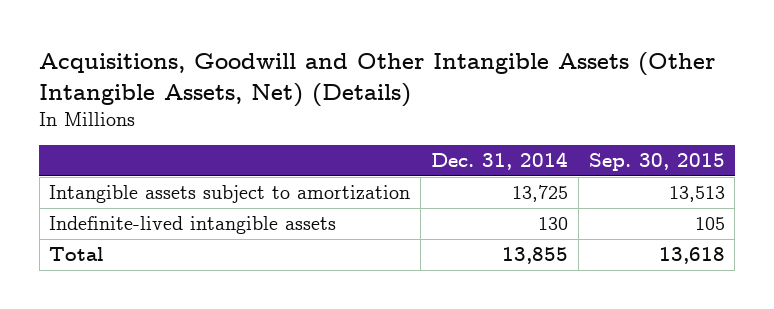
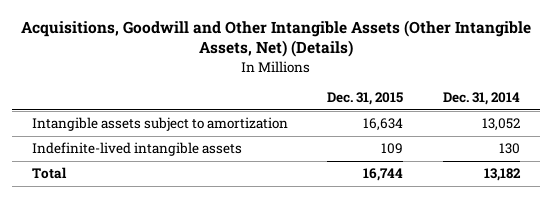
- | Dec. 31, 2014 | Sep. 30, 2015
+ | Dec. 31, 2015 | Dec. 31, 2014
- Intangible assets subject to amortization | 13,725 | 13,513
+ Intangible assets subject to amortization | 16,634 | 13,052
- Total | 13,855 | 13,618
+ Total | 16,744 | 13,182

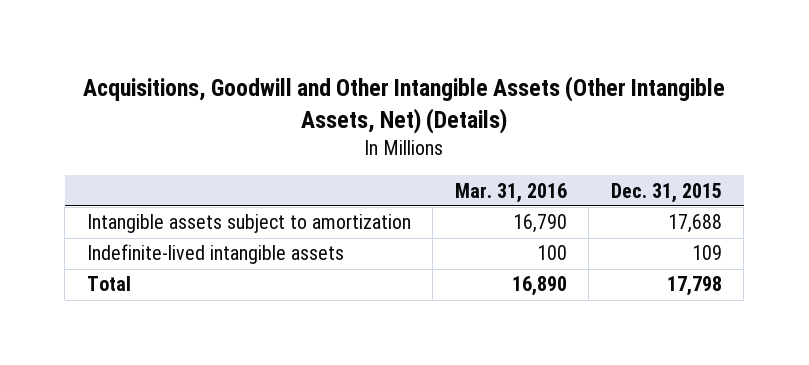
- | Dec. 31, 2015 | Dec. 31, 2014
+ | Mar. 31, 2016 | Dec. 31, 2015
- Intangible assets subject to amortization | 16,634 | 13,052
+ Intangible assets subject to amortization | 16,790 | 17,688
- Total | 16,744 | 13,182
+ Total | 16,890 | 17,798

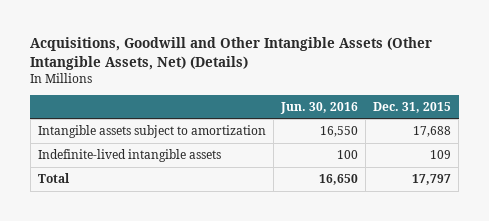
- | Mar. 31, 2016 | Dec. 31, 2015
+ | Jun. 30, 2016 | Dec. 31, 2015
- Total | 16,890 | 17,798
+ Total | 16,650 | 17,797

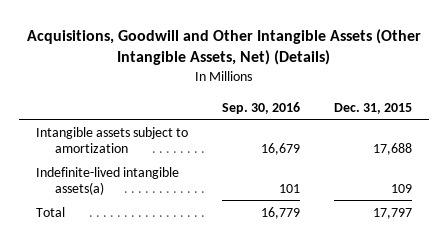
- | Jun. 30, 2016 | Dec. 31, 2015
+ | Sep. 30, 2016 | Dec. 31, 2015
- Indefinite-lived intangible assets | 100 | 109
+ Indefinite-lived intangible assets(a) | 101 | 109

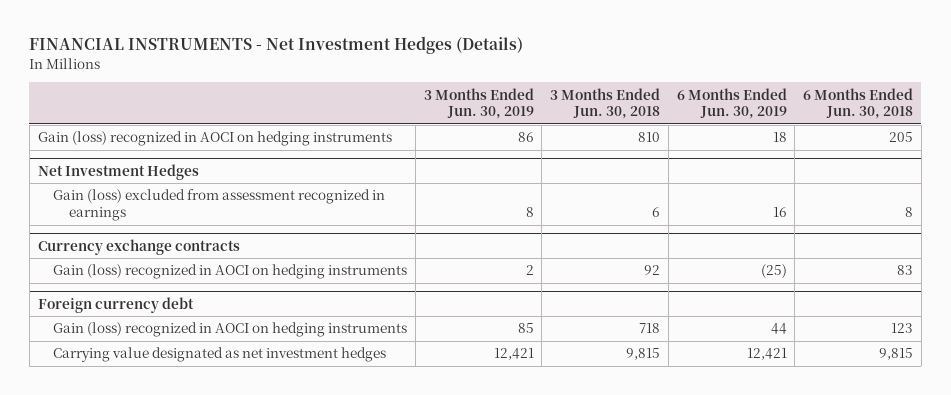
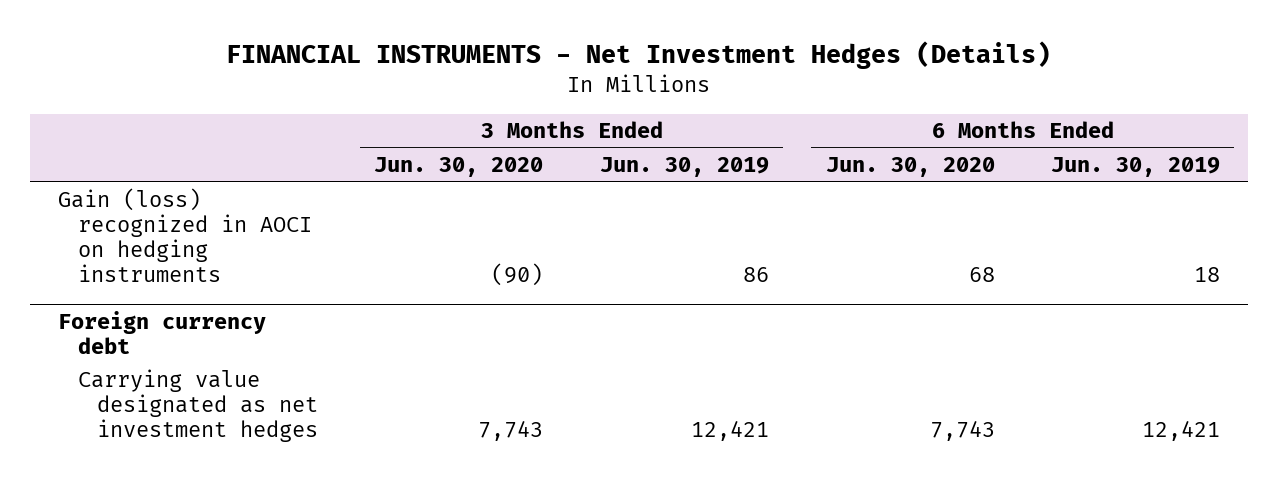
- | 3 Months Ended Jun. 30, 2019 | 3 Months Ended Jun. 30, 2018 | 6 Months Ended Jun. 30, 2019 | 6 Months Ended Jun. 30, 2018
+ | 3 Months Ended Jun. 30, 2020 | 3 Months Ended Jun. 30, 2019 | 6 Months Ended Jun. 30, 2020 | 6 Months Ended Jun. 30, 2019
- Net Investment Hedges
- Gain (loss) excluded from assessment recognized in earnings | 8 | 6 | 16 | 8
- Currency exchange contracts
- Gain (loss) recognized in AOCI on hedging instruments | 2 | 92 | (25) | 83
@ Foreign currency debt
- Gain (loss) recognized in AOCI on hedging instruments | 85 | 718 | 44 | 123

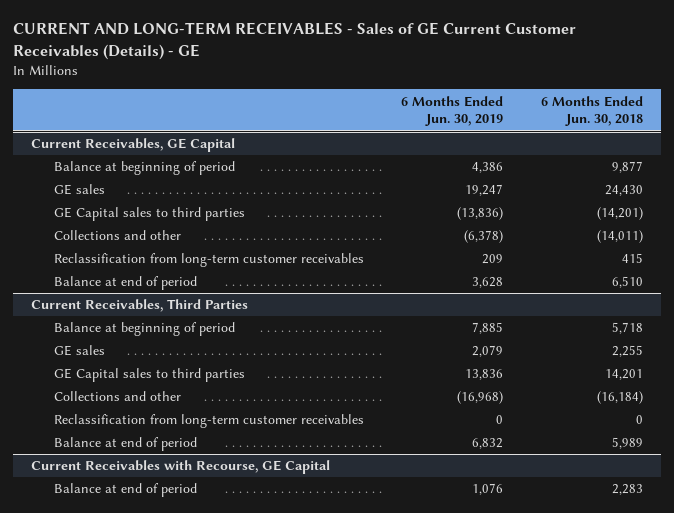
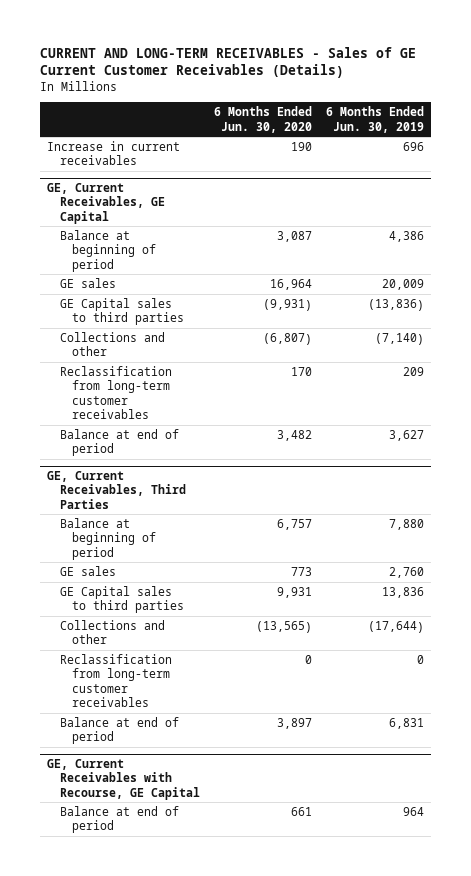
- CURRENT AND LONG-TERM RECEIVABLES - Sales of GE Current Customer Receivables (Details) - GE
+ CURRENT AND LONG-TERM RECEIVABLES - Sales of GE Current Customer Receivables (Details)
- | 6 Months Ended Jun. 30, 2019 | 6 Months Ended Jun. 30, 2018
+ | 6 Months Ended Jun. 30, 2020 | 6 Months Ended Jun. 30, 2019
- Current Receivables, GE Capital
+ Increase in current receivables | 190 | 696
+ GE, Current Receivables, GE Capital
- GE sales | 19,247 | 24,430
+ GE sales | 16,964 | 20,009
- Collections and other | (6,378) | (14,011)
+ Collections and other | (6,807) | (7,140)
- Balance at end of period | 3,628 | 6,510
- Current Receivables, Third Parties
- Balance at beginning of period | 7,885 | 5,718
- GE sales | 2,079 | 2,255
+ Balance at end of period | 3,482 | 3,627
+ GE, Current Receivables, Third Parties
+ Balance at beginning of period | 6,757 | 7,880
+ GE sales | 773 | 2,760
- Collections and other | (16,968) | (16,184)
+ Collections and other | (13,565) | (17,644)
- Balance at end of period | 6,832 | 5,989
- Current Receivables with Recourse, GE Capital
- Balance at end of period | 1,076 | 2,283
+ Balance at end of period | 3,897 | 6,831
+ GE, Current Receivables with Recourse, GE Capital
+ Balance at end of period | 661 | 964

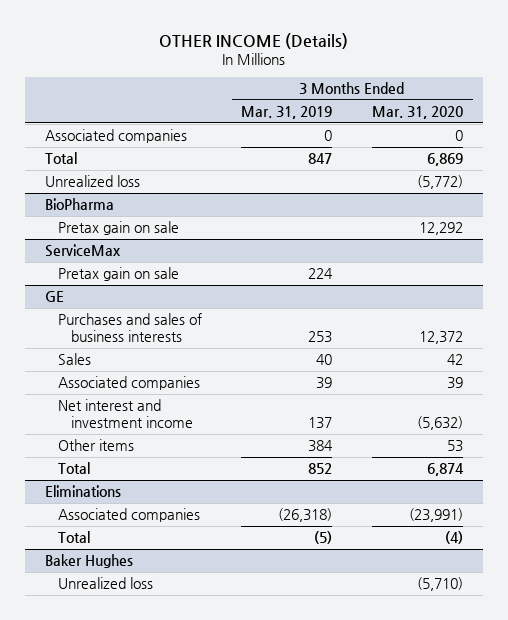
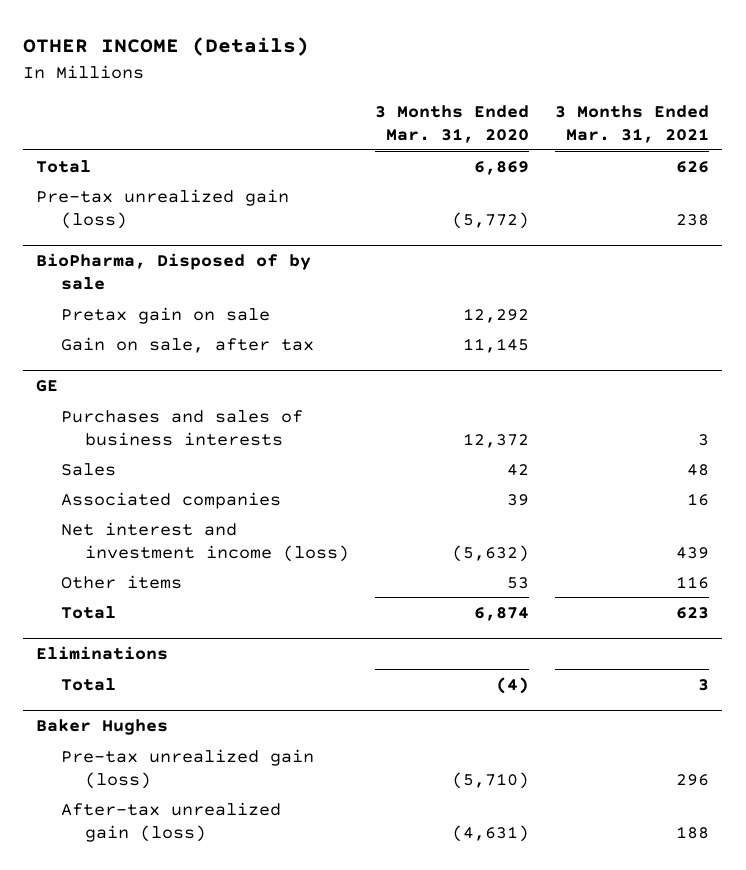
- | 3 Months Ended Mar. 31, 2019 | 3 Months Ended Mar. 31, 2020
+ | 3 Months Ended Mar. 31, 2020 | 3 Months Ended Mar. 31, 2021
- Associated companies | 0 | 0
- Unrealized loss | | (5,772)
- BioPharma
+ Pre-tax unrealized gain (loss) | (5,772) | 238
+ BioPharma, Disposed of by sale
- ServiceMax
- Pretax gain on sale | 224 |
+ Gain on sale, after tax | 11,145 |
@ GE
- Net interest and investment income | 137 | (5,632)
+ Net interest and investment income (loss) | (5,632) | 439
@ Eliminations
- Associated companies | (26,318) | (23,991)
@ Baker Hughes
- Unrealized loss | | (5,710)
+ Pre-tax unrealized gain (loss) | (5,710) | 296
+ After-tax unrealized gain (loss) | (4,631) | 188

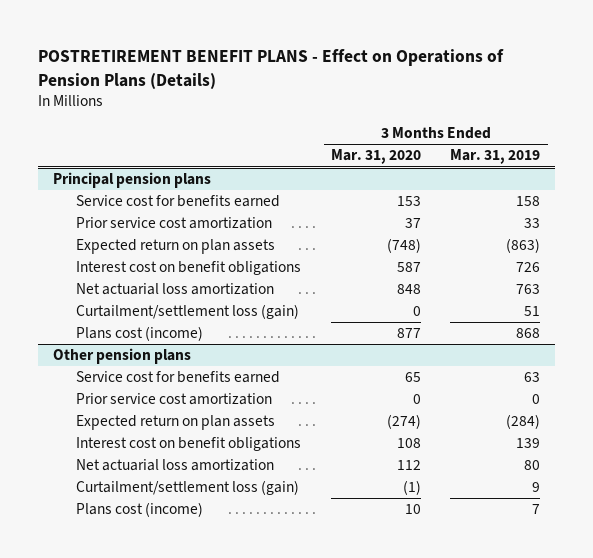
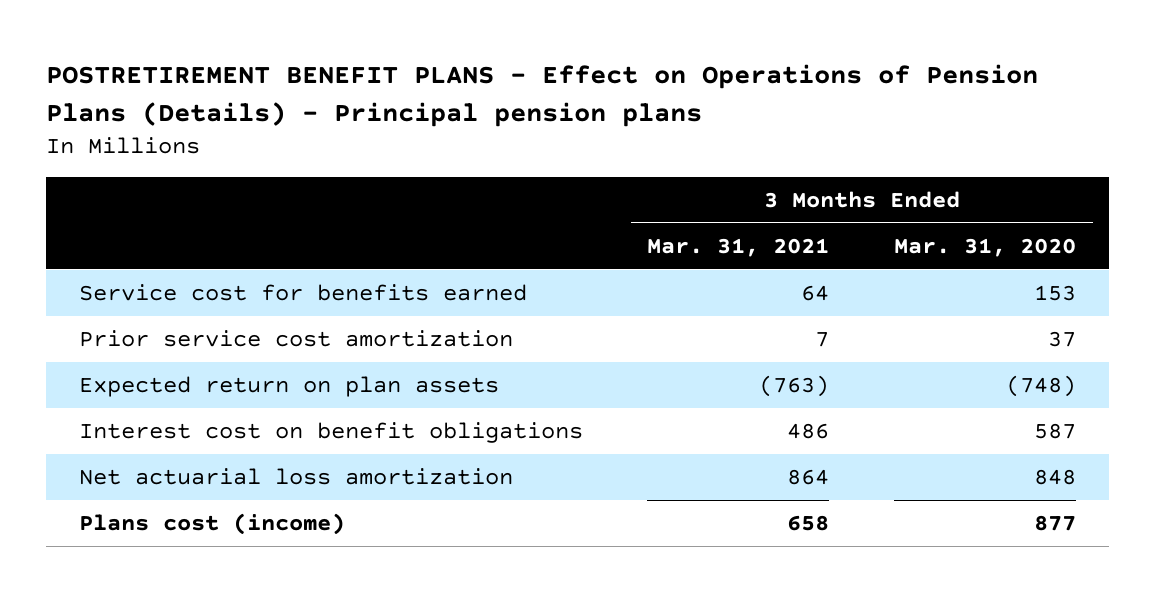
- POSTRETIREMENT BENEFIT PLANS - Effect on Operations of Pension Plans (Details)
+ POSTRETIREMENT BENEFIT PLANS - Effect on Operations of Pension Plans (Details) - Principal pension plans
- | 3 Months Ended Mar. 31, 2020 | 3 Months Ended Mar. 31, 2019
+ | 3 Months Ended Mar. 31, 2021 | 3 Months Ended Mar. 31, 2020
- Principal pension plans
- Curtailment/settlement loss (gain) | 0 | 51
- Other pension plans
- Service cost for benefits earned | 65 | 63
- Prior service cost amortization | 0 | 0
- Expected return on plan assets | (274) | (284)
- Interest cost on benefit obligations | 108 | 139
- Net actuarial loss amortization | 112 | 80
- Curtailment/settlement loss (gain) | (1) | 9
- Plans cost (income) | 10 | 7

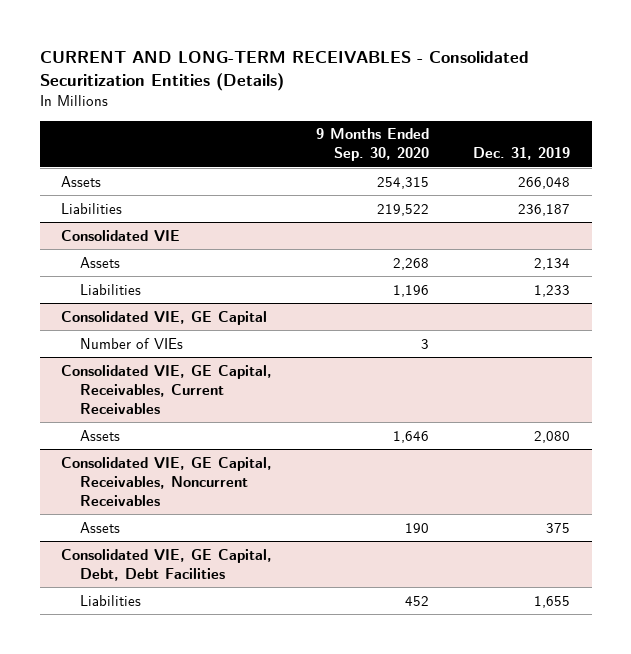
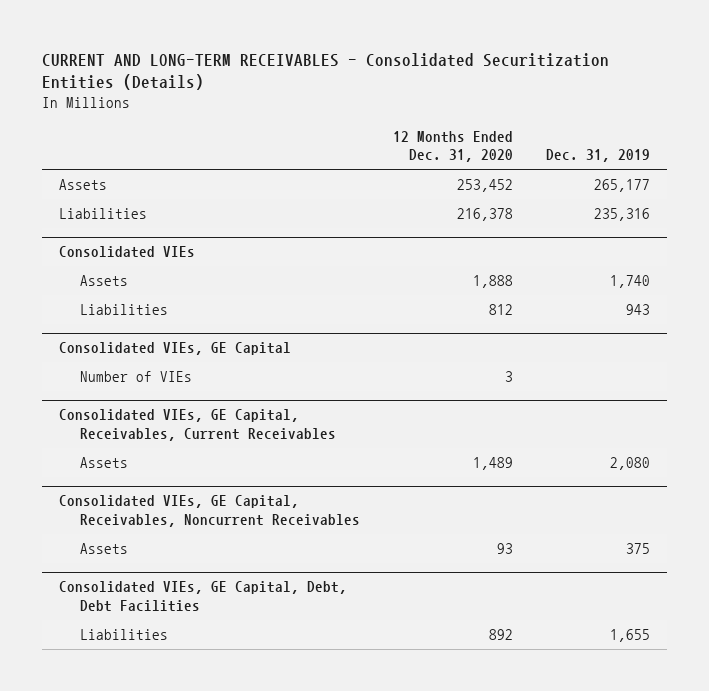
- | 9 Months Ended Sep. 30, 2020 | Dec. 31, 2019
+ | 12 Months Ended Dec. 31, 2020 | Dec. 31, 2019
- Assets | 254,315 | 266,048
- Liabilities | 219,522 | 236,187
- Consolidated VIE
- Assets | 2,268 | 2,134
- Liabilities | 1,196 | 1,233
- Consolidated VIE, GE Capital
+ Assets | 253,452 | 265,177
+ Liabilities | 216,378 | 235,316
+ Consolidated VIEs
+ Assets | 1,888 | 1,740
+ Liabilities | 812 | 943
+ Consolidated VIEs, GE Capital
- Consolidated VIE, GE Capital, Receivables, Current Receivables
+ Consolidated VIEs, GE Capital, Receivables, Current Receivables
- Consolidated VIE, GE Capital, Receivables, Noncurrent Receivables
+ Consolidated VIEs, GE Capital, Receivables, Noncurrent Receivables
- Consolidated VIE, GE Capital, Debt, Debt Facilities
+ Consolidated VIEs, GE Capital, Debt, Debt Facilities

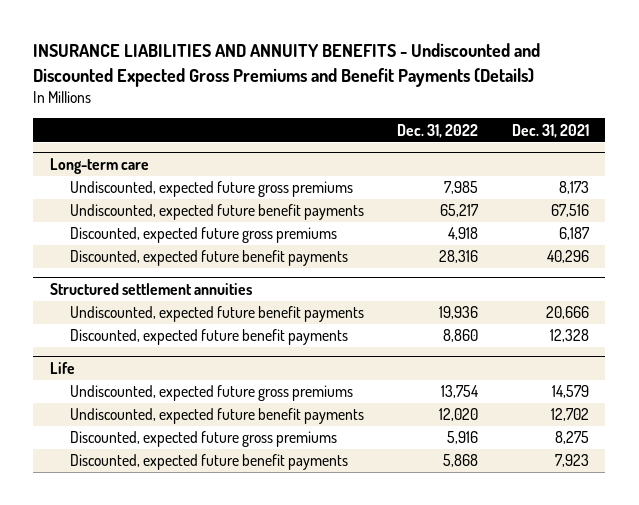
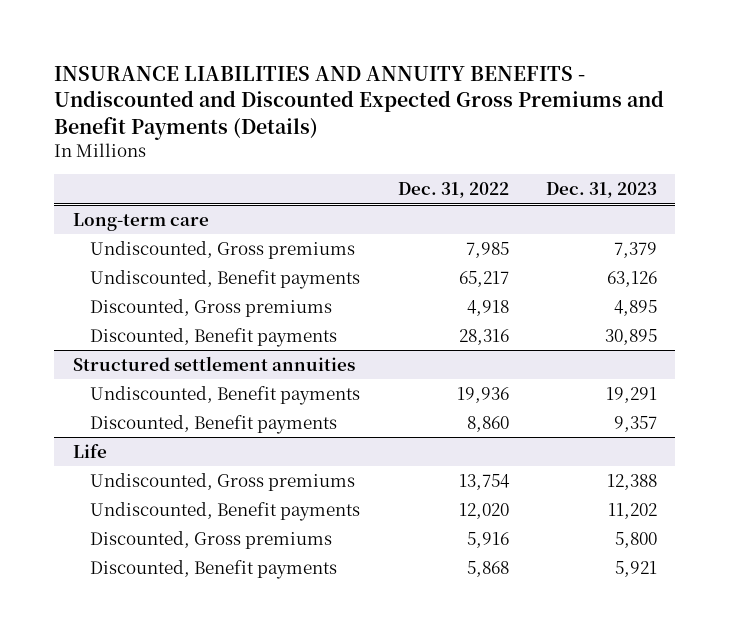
- | Dec. 31, 2022 | Dec. 31, 2021
+ | Dec. 31, 2022 | Dec. 31, 2023
@ Long-term care
- Undiscounted, expected future gross premiums | 7,985 | 8,173
- Undiscounted, expected future benefit payments | 65,217 | 67,516
- Discounted, expected future gross premiums | 4,918 | 6,187
- Discounted, expected future benefit payments | 28,316 | 40,296
+ Undiscounted, Gross premiums | 7,985 | 7,379
+ Undiscounted, Benefit payments | 65,217 | 63,126
+ Discounted, Gross premiums | 4,918 | 4,895
+ Discounted, Benefit payments | 28,316 | 30,895
@ Structured settlement annuities
- Undiscounted, expected future benefit payments | 19,936 | 20,666
- Discounted, expected future benefit payments | 8,860 | 12,328
+ Undiscounted, Benefit payments | 19,936 | 19,291
+ Discounted, Benefit payments | 8,860 | 9,357
@ Life
- Undiscounted, expected future gross premiums | 13,754 | 14,579
- Undiscounted, expected future benefit payments | 12,020 | 12,702
- Discounted, expected future gross premiums | 5,916 | 8,275
- Discounted, expected future benefit payments | 5,868 | 7,923
+ Undiscounted, Gross premiums | 13,754 | 12,388
+ Undiscounted, Benefit payments | 12,020 | 11,202
+ Discounted, Gross premiums | 5,916 | 5,800
+ Discounted, Benefit payments | 5,868 | 5,921

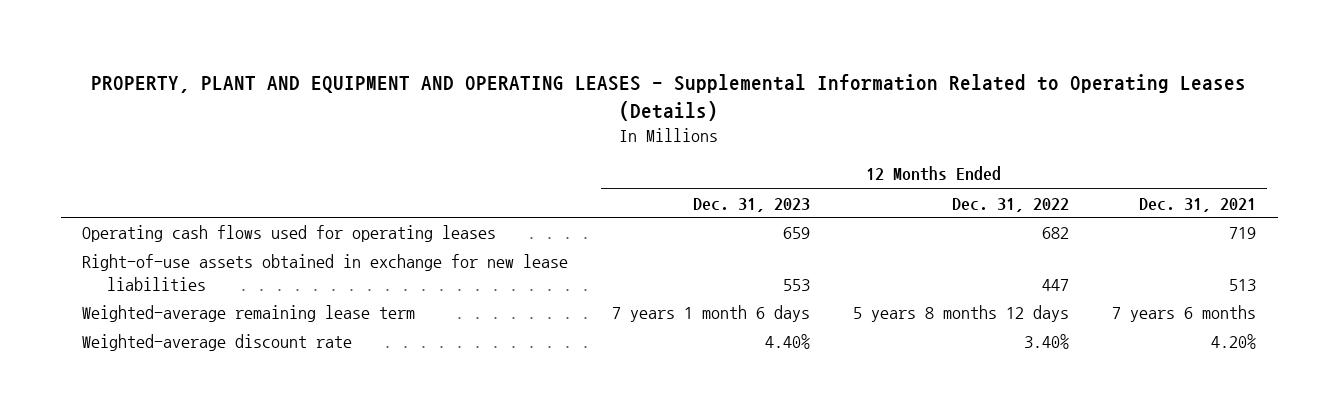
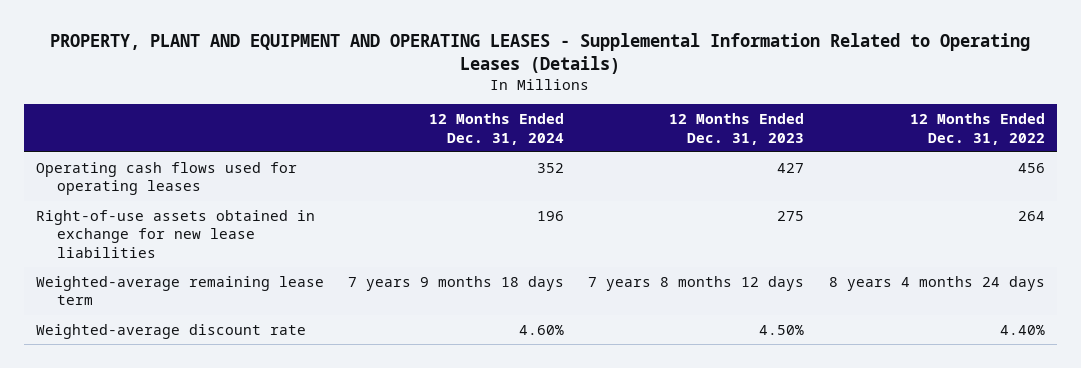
- | 12 Months Ended Dec. 31, 2023 | 12 Months Ended Dec. 31, 2022 | 12 Months Ended Dec. 31, 2021
+ | 12 Months Ended Dec. 31, 2024 | 12 Months Ended Dec. 31, 2023 | 12 Months Ended Dec. 31, 2022
- Operating cash flows used for operating leases | 659 | 682 | 719
- Right-of-use assets obtained in exchange for new lease liabilities | 553 | 447 | 513
- Weighted-average remaining lease term | 7 years 1 month 6 days | 5 years 8 months 12 days | 7 years 6 months
- Weighted-average discount rate | 4.40% | 3.40% | 4.20%
+ Operating cash flows used for operating leases | 352 | 427 | 456
+ Right-of-use assets obtained in exchange for new lease liabilities | 196 | 275 | 264
+ Weighted-average remaining lease term | 7 years 9 months 18 days | 7 years 8 months 12 days | 8 years 4 months 24 days
+ Weighted-average discount rate | 4.60% | 4.50% | 4.40%

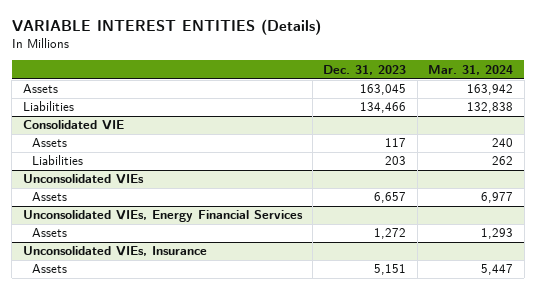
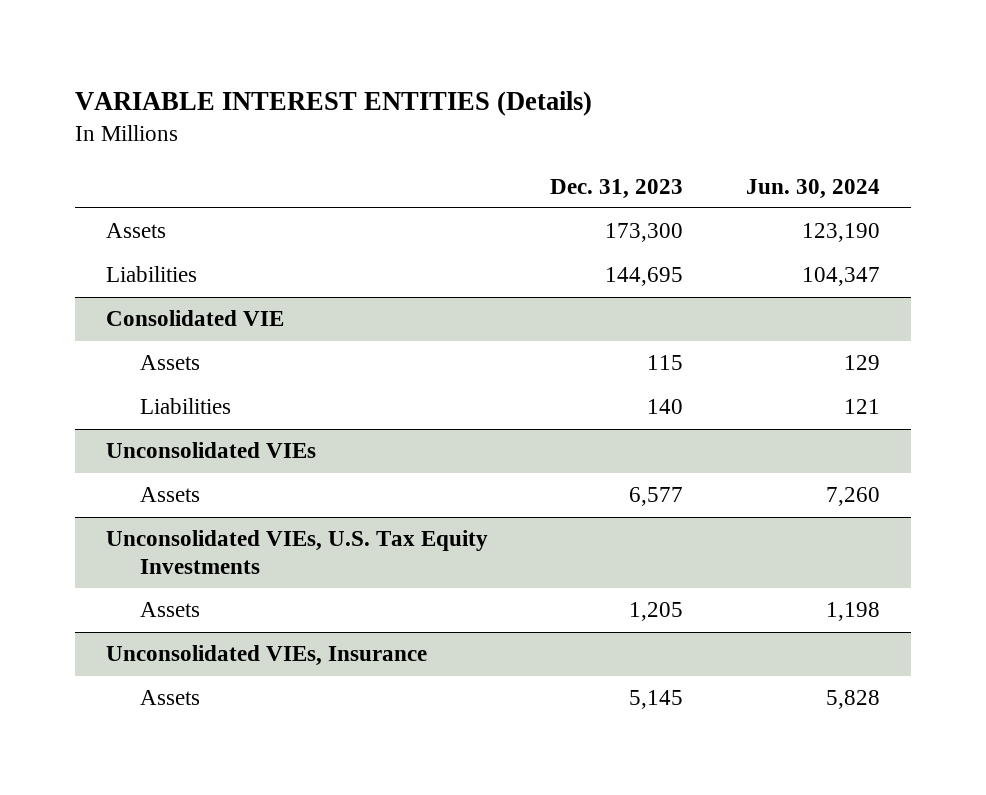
- | Dec. 31, 2023 | Mar. 31, 2024
+ | Dec. 31, 2023 | Jun. 30, 2024
- Assets | 163,045 | 163,942
- Liabilities | 134,466 | 132,838
+ Assets | 173,300 | 123,190
+ Liabilities | 144,695 | 104,347
@ Consolidated VIE
- Assets | 117 | 240
- Liabilities | 203 | 262
+ Assets | 115 | 129
+ Liabilities | 140 | 121
@ Unconsolidated VIEs
- Assets | 6,657 | 6,977
- Unconsolidated VIEs, Energy Financial Services
- Assets | 1,272 | 1,293
@ Unconsolidated VIEs
+ Assets | 6,577 | 7,260
+ Unconsolidated VIEs, U.S. Tax Equity Investments
+ Assets | 1,205 | 1,198
@ Unconsolidated VIEs, Insurance
- Assets | 5,151 | 5,447
+ Assets | 5,145 | 5,828

